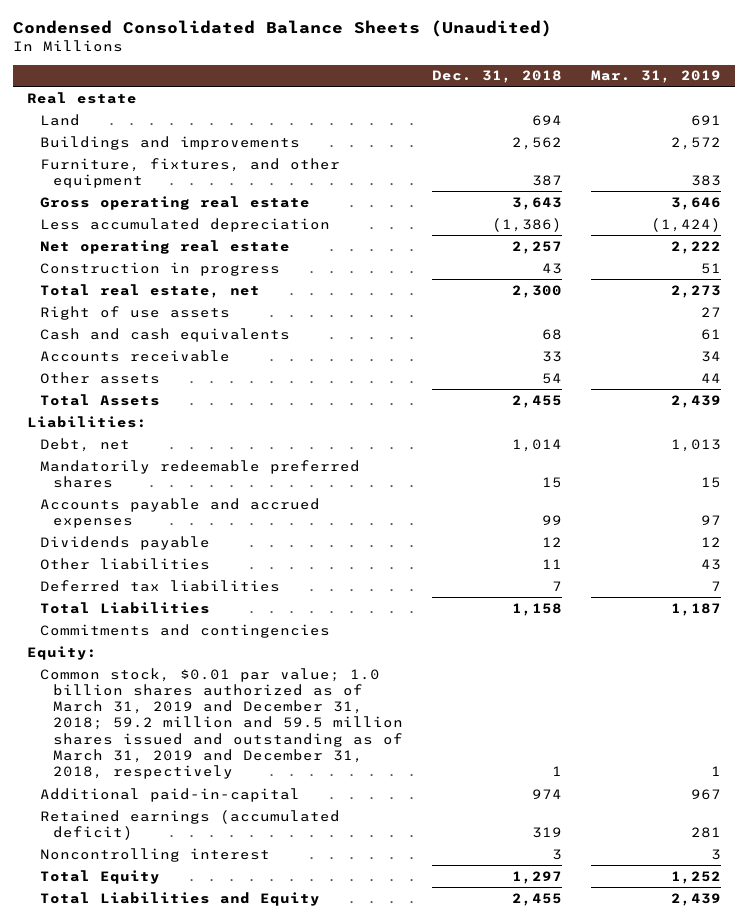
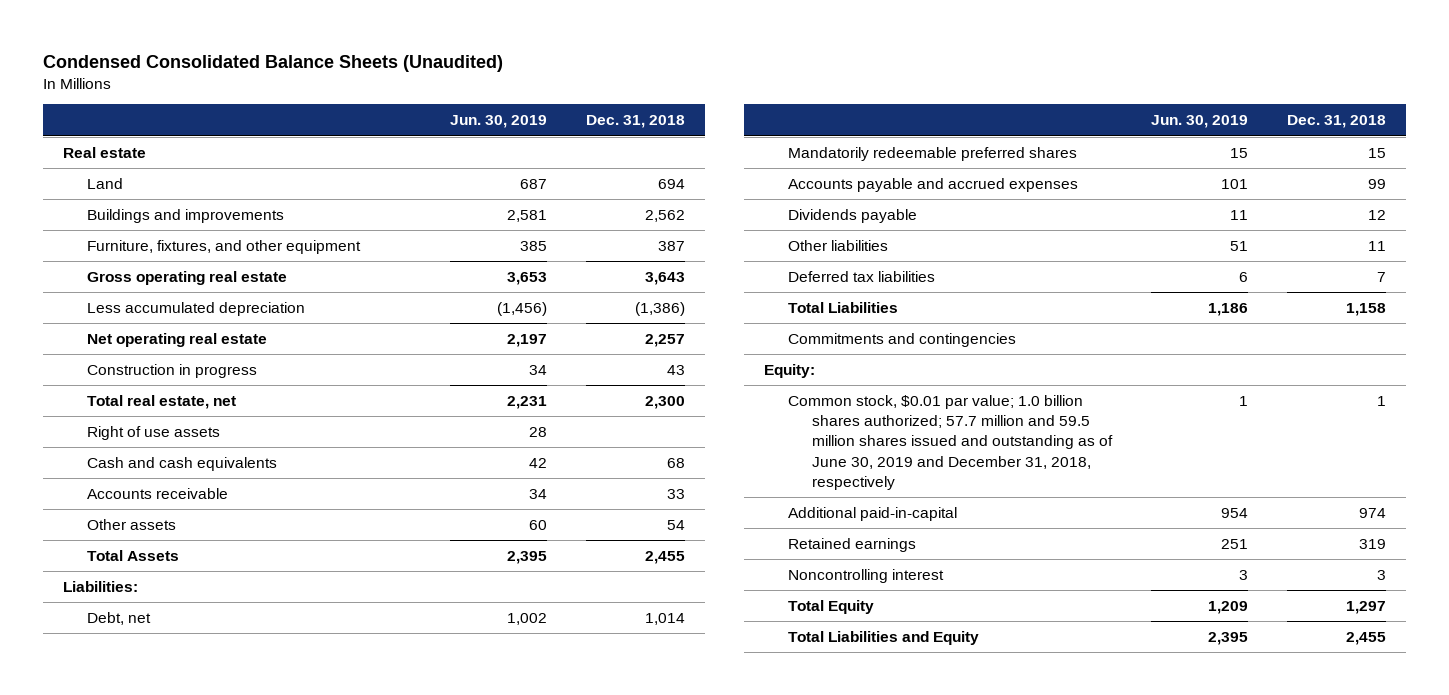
- | Dec. 31, 2018 | Mar. 31, 2019
+ | Jun. 30, 2019 | Dec. 31, 2018
- Common stock, $0.01 par value; 1.0 billion shares authorized as of March 31, 2019 and December 31, 2018; 59.2 million and 59.5 million shares issued and outstanding as of March 31, 2019 and December 31, 2018, respectively | 1 | 1
+ Common stock, $0.01 par value; 1.0 billion shares authorized; 57.7 million and 59.5 million shares issued and outstanding as of June 30, 2019 and December 31, 2018, respectively | 1 | 1
- Retained earnings (accumulated deficit) | 319 | 281
+ Retained earnings | 251 | 319

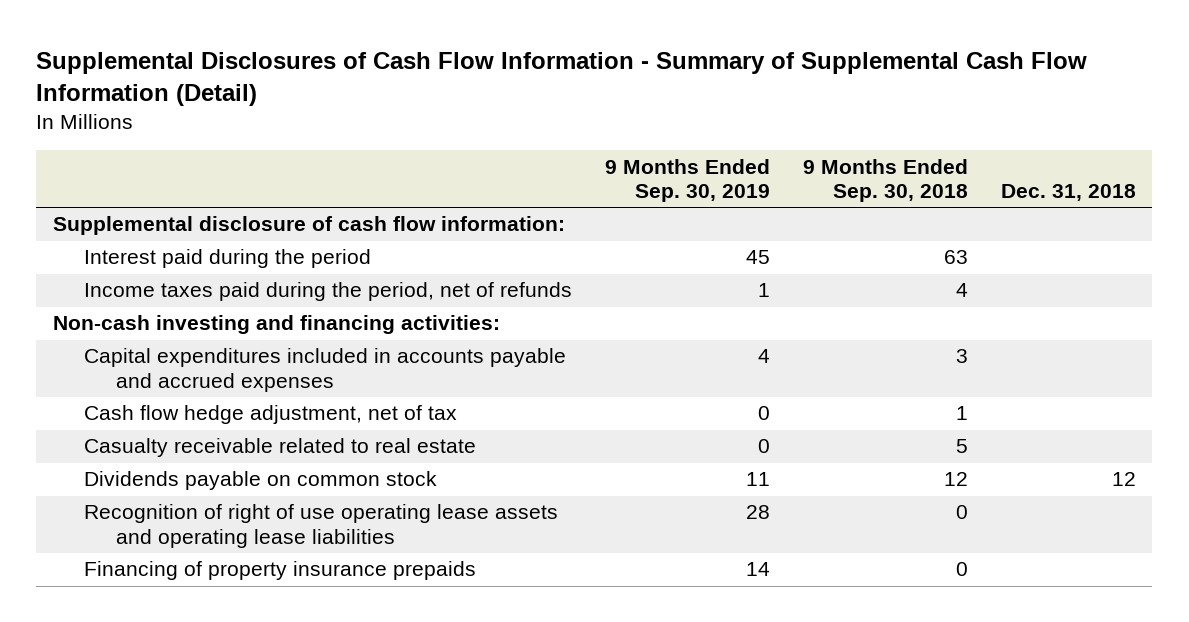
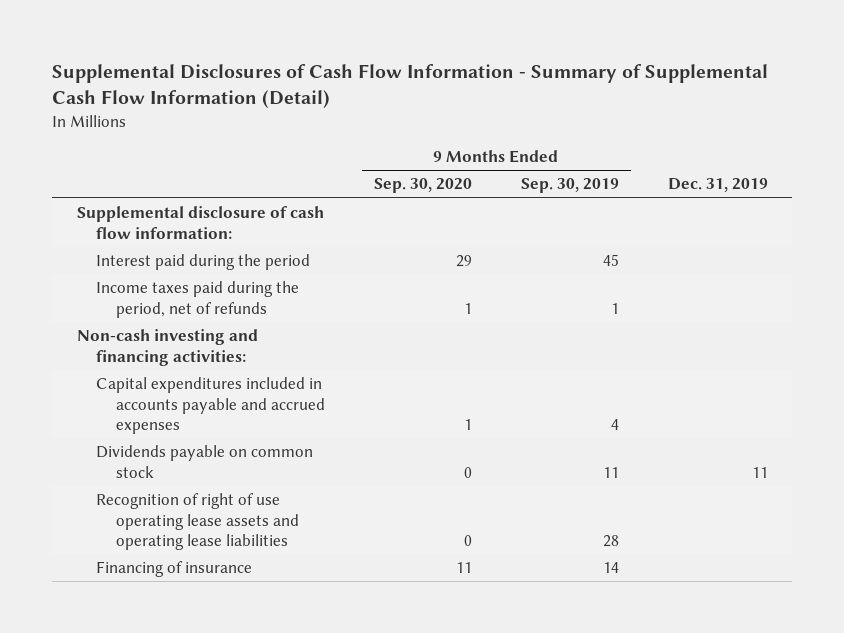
- | 9 Months Ended Sep. 30, 2019 | 9 Months Ended Sep. 30, 2018 | Dec. 31, 2018
+ | 9 Months Ended Sep. 30, 2020 | 9 Months Ended Sep. 30, 2019 | Dec. 31, 2019
- Cash flow hedge adjustment, net of tax | 0 | 1 |
- Casualty receivable related to real estate | 0 | 5 |
- Financing of property insurance prepaids | 14 | 0 |
+ Financing of insurance | 11 | 14 |

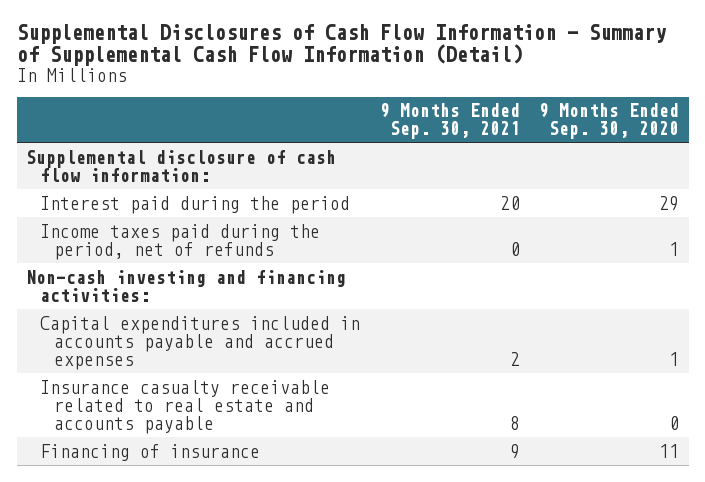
- | 9 Months Ended Sep. 30, 2020 | 9 Months Ended Sep. 30, 2019 | Dec. 31, 2019
+ | 9 Months Ended Sep. 30, 2021 | 9 Months Ended Sep. 30, 2020
- Dividends payable on common stock | 0 | 11 | 11
- Recognition of right of use operating lease assets and operating lease liabilities | 0 | 28 |
+ Insurance casualty receivable related to real estate and accounts payable | 8 | 0

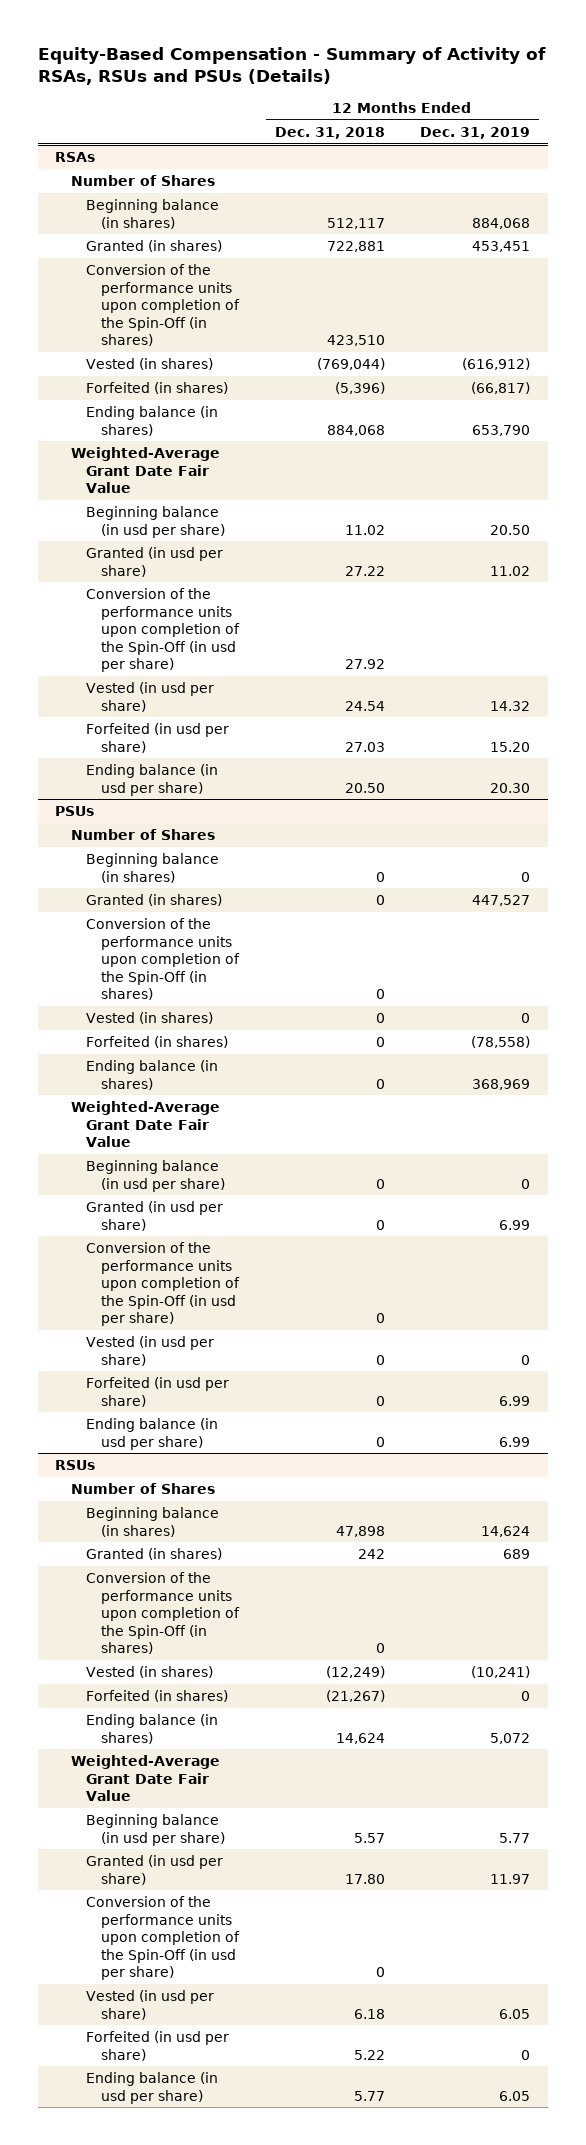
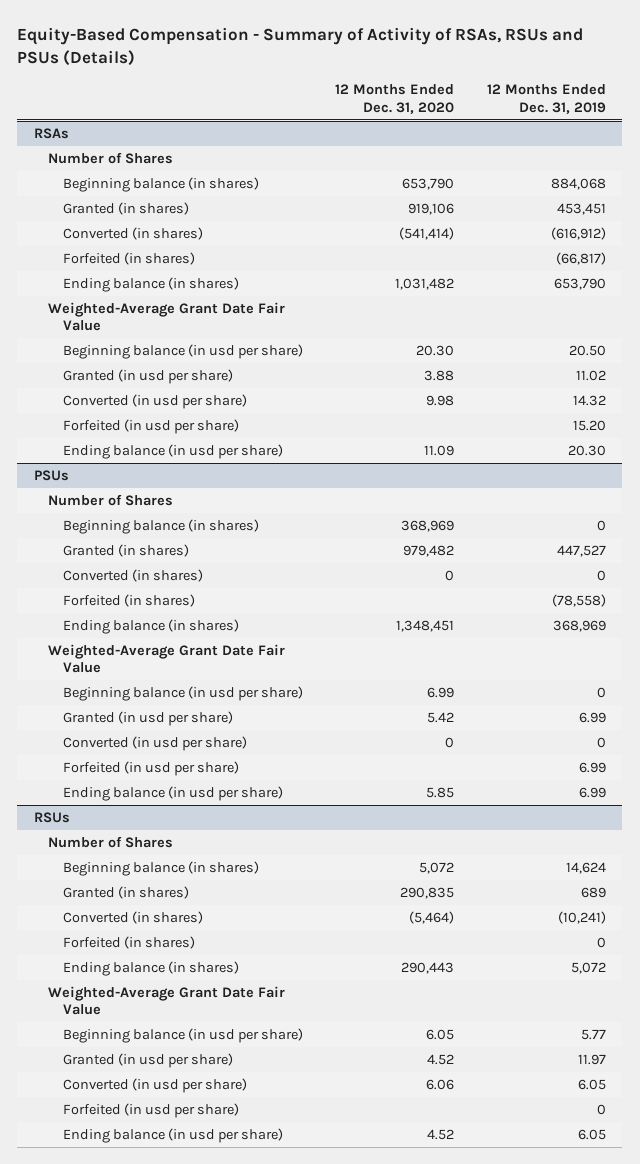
- | 12 Months Ended Dec. 31, 2018 | 12 Months Ended Dec. 31, 2019
+ | 12 Months Ended Dec. 31, 2020 | 12 Months Ended Dec. 31, 2019
@ RSAs
- Conversion of the performance units upon completion of the Spin-Off (in shares) | 423,510 |
- Vested (in shares) | (769,044) | (616,912)
+ Converted (in shares) | (541,414) | (616,912)
- Conversion of the performance units upon completion of the Spin-Off (in usd per share) | 27.92 |
- Vested (in usd per share) | 24.54 | 14.32
+ Converted (in usd per share) | 9.98 | 14.32
@ PSUs
- Conversion of the performance units upon completion of the Spin-Off (in shares) | 0 |
- Vested (in shares) | 0 | 0
+ Converted (in shares) | 0 | 0
- Conversion of the performance units upon completion of the Spin-Off (in usd per share) | 0 |
- Vested (in usd per share) | 0 | 0
+ Converted (in usd per share) | 0 | 0
@ RSUs
- Conversion of the performance units upon completion of the Spin-Off (in shares) | 0 |
- Vested (in shares) | (12,249) | (10,241)
+ Converted (in shares) | (5,464) | (10,241)
- Conversion of the performance units upon completion of the Spin-Off (in usd per share) | 0 |
- Vested (in usd per share) | 6.18 | 6.05
+ Converted (in usd per share) | 6.06 | 6.05

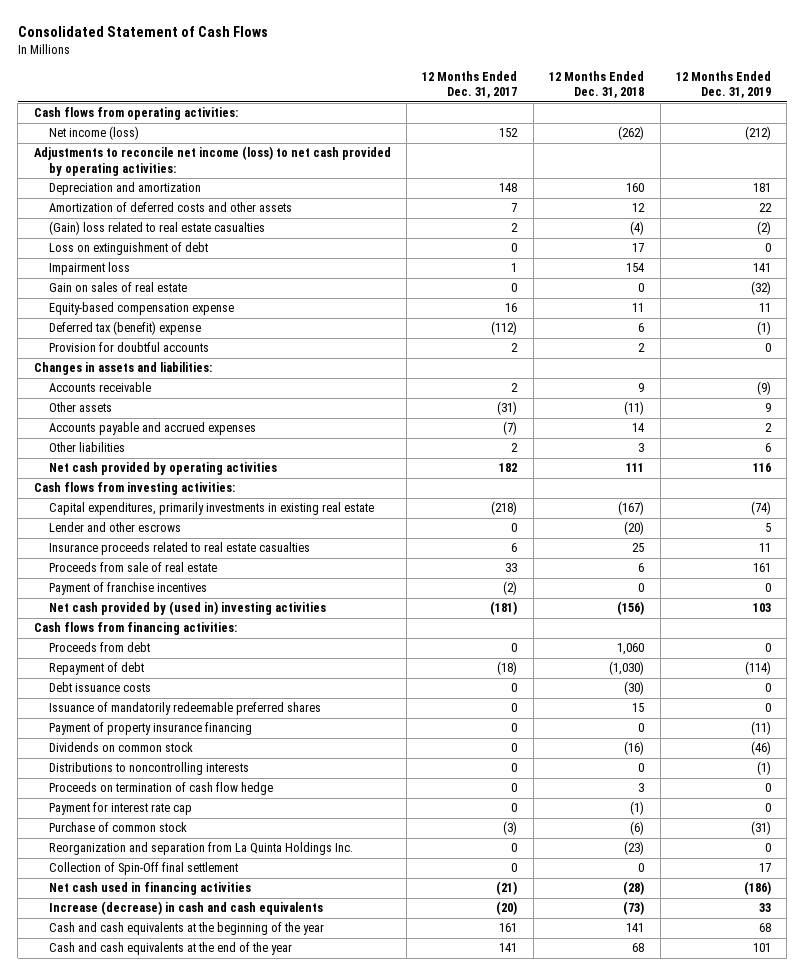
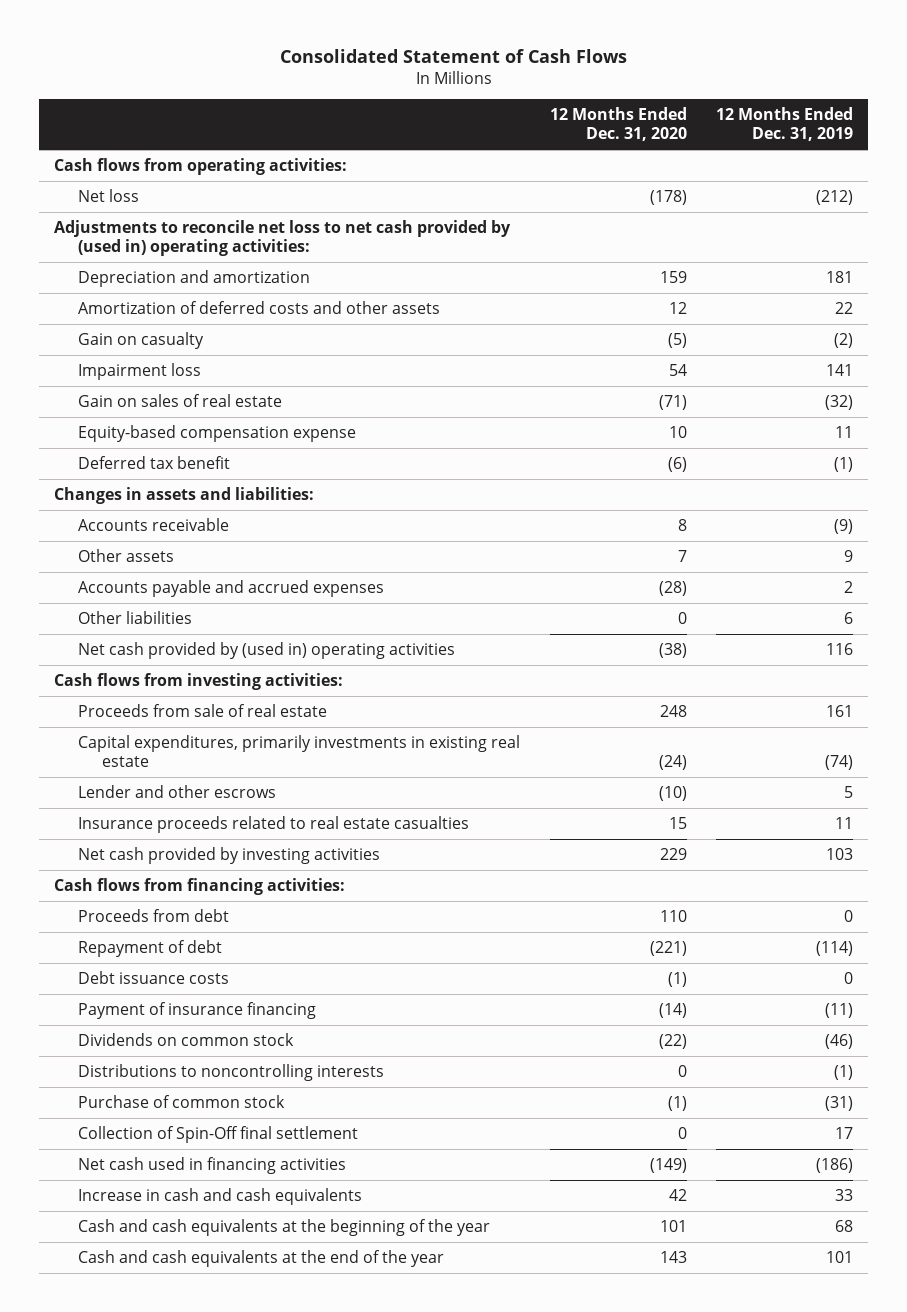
- | 12 Months Ended Dec. 31, 2017 | 12 Months Ended Dec. 31, 2018 | 12 Months Ended Dec. 31, 2019
+ | 12 Months Ended Dec. 31, 2020 | 12 Months Ended Dec. 31, 2019
- Net income (loss) | 152 | (262) | (212)
- Adjustments to reconcile net income (loss) to net cash provided by operating activities:
+ Net loss | (178) | (212)
+ Adjustments to reconcile net loss to net cash provided by (used in) operating activities:
- (Gain) loss related to real estate casualties | 2 | (4) | (2)
- Loss on extinguishment of debt | 0 | 17 | 0
+ Gain on casualty | (5) | (2)
- Deferred tax (benefit) expense | (112) | 6 | (1)
- Provision for doubtful accounts | 2 | 2 | 0
+ Deferred tax benefit | (6) | (1)
- Net cash provided by operating activities | 182 | 111 | 116
+ Net cash provided by (used in) operating activities | (38) | 116
moved up: Proceeds from sale of real estate | 248 | 161
- Payment of franchise incentives | (2) | 0 | 0
- Net cash provided by (used in) investing activities | (181) | (156) | 103
+ Net cash provided by investing activities | 229 | 103
- Issuance of mandatorily redeemable preferred shares | 0 | 15 | 0
- Payment of property insurance financing | 0 | 0 | (11)
+ Payment of insurance financing | (14) | (11)
- Proceeds on termination of cash flow hedge | 0 | 3 | 0
- Payment for interest rate cap | 0 | (1) | 0
- Reorganization and separation from La Quinta Holdings Inc. | 0 | (23) | 0
- Increase (decrease) in cash and cash equivalents | (20) | (73) | 33
+ Increase in cash and cash equivalents | 42 | 33

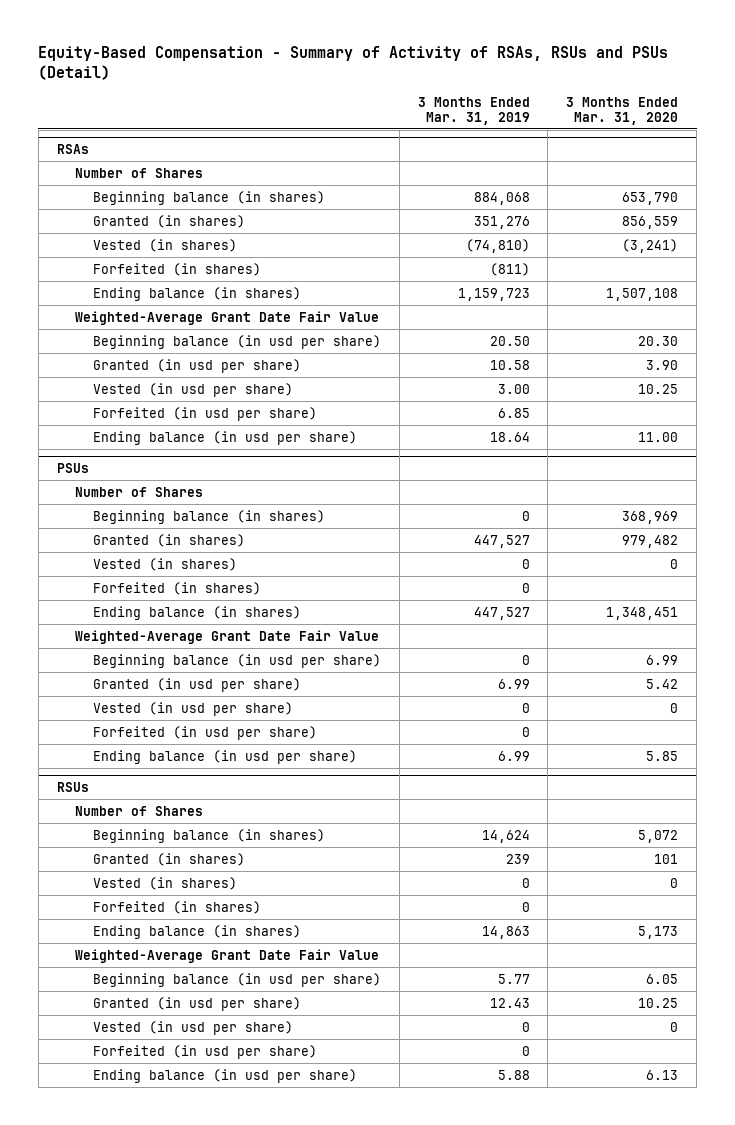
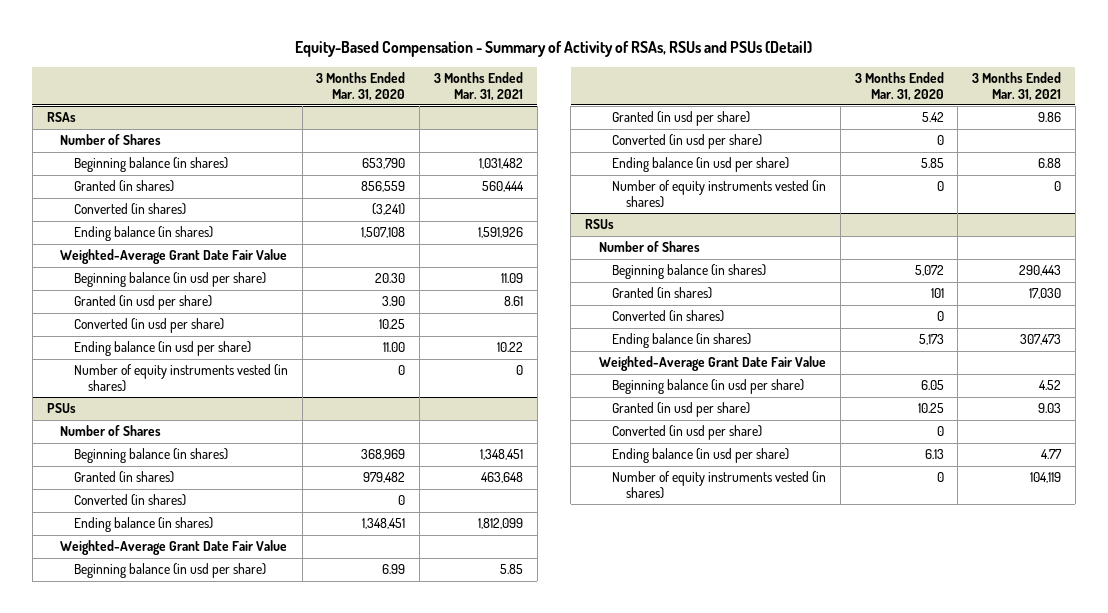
- | 3 Months Ended Mar. 31, 2019 | 3 Months Ended Mar. 31, 2020
+ | 3 Months Ended Mar. 31, 2020 | 3 Months Ended Mar. 31, 2021
@ RSAs
- Vested (in shares) | (74,810) | (3,241)
- Forfeited (in shares) | (811) |
+ Converted (in shares) | (3,241) |
- Vested (in usd per share) | 3.00 | 10.25
- Forfeited (in usd per share) | 6.85 |
+ Converted (in usd per share) | 10.25 |
+ Number of equity instruments vested (in shares) | 0 | 0
@ PSUs
- Vested (in shares) | 0 | 0
- Forfeited (in shares) | 0 |
+ Converted (in shares) | 0 |
- Vested (in usd per share) | 0 | 0
- Forfeited (in usd per share) | 0 |
+ Converted (in usd per share) | 0 |
+ Number of equity instruments vested (in shares) | 0 | 0
@ RSUs
- Vested (in shares) | 0 | 0
- Forfeited (in shares) | 0 |
+ Converted (in shares) | 0 |
- Vested (in usd per share) | 0 | 0
- Forfeited (in usd per share) | 0 |
+ Converted (in usd per share) | 0 |
+ Number of equity instruments vested (in shares) | 0 | 104,119

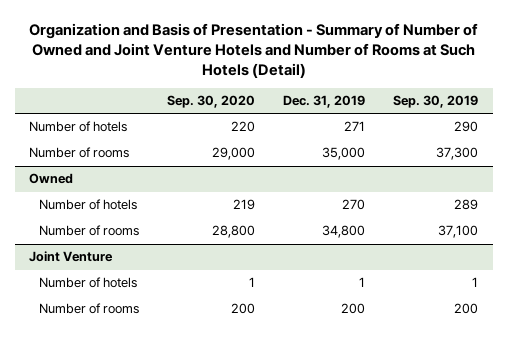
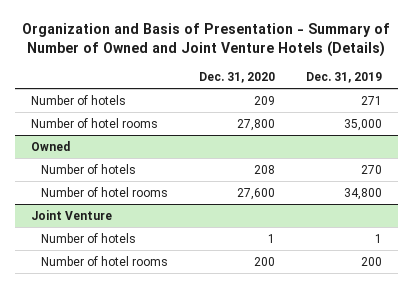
- Organization and Basis of Presentation - Summary of Number of Owned and Joint Venture Hotels and Number of Rooms at Such Hotels (Detail)
+ Organization and Basis of Presentation - Summary of Number of Owned and Joint Venture Hotels (Details)
- | Sep. 30, 2020 | Dec. 31, 2019 | Sep. 30, 2019
+ | Dec. 31, 2020 | Dec. 31, 2019
- Number of rooms | 29,000 | 35,000 | 37,300
+ Number of hotel rooms | 27,800 | 35,000
@ Owned
- Number of rooms | 28,800 | 34,800 | 37,100
+ Number of hotel rooms | 27,600 | 34,800
@ Joint Venture
- Number of rooms | 200 | 200 | 200
+ Number of hotel rooms | 200 | 200

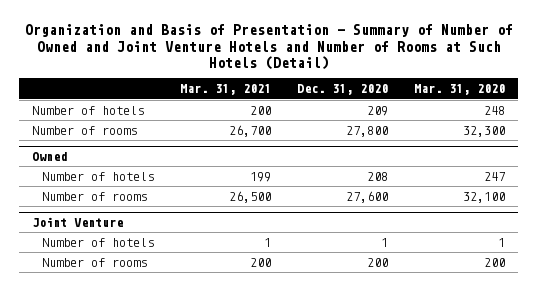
- Organization and Basis of Presentation - Summary of Number of Owned and Joint Venture Hotels (Details)
+ Organization and Basis of Presentation - Summary of Number of Owned and Joint Venture Hotels and Number of Rooms at Such Hotels (Detail)
- | Dec. 31, 2020 | Dec. 31, 2019
+ | Mar. 31, 2021 | Dec. 31, 2020 | Mar. 31, 2020
- Number of hotel rooms | 27,800 | 35,000
+ Number of rooms | 26,700 | 27,800 | 32,300
@ Owned
- Number of hotel rooms | 27,600 | 34,800
+ Number of rooms | 26,500 | 27,600 | 32,100
@ Joint Venture
- Number of hotel rooms | 200 | 200
+ Number of rooms | 200 | 200 | 200

